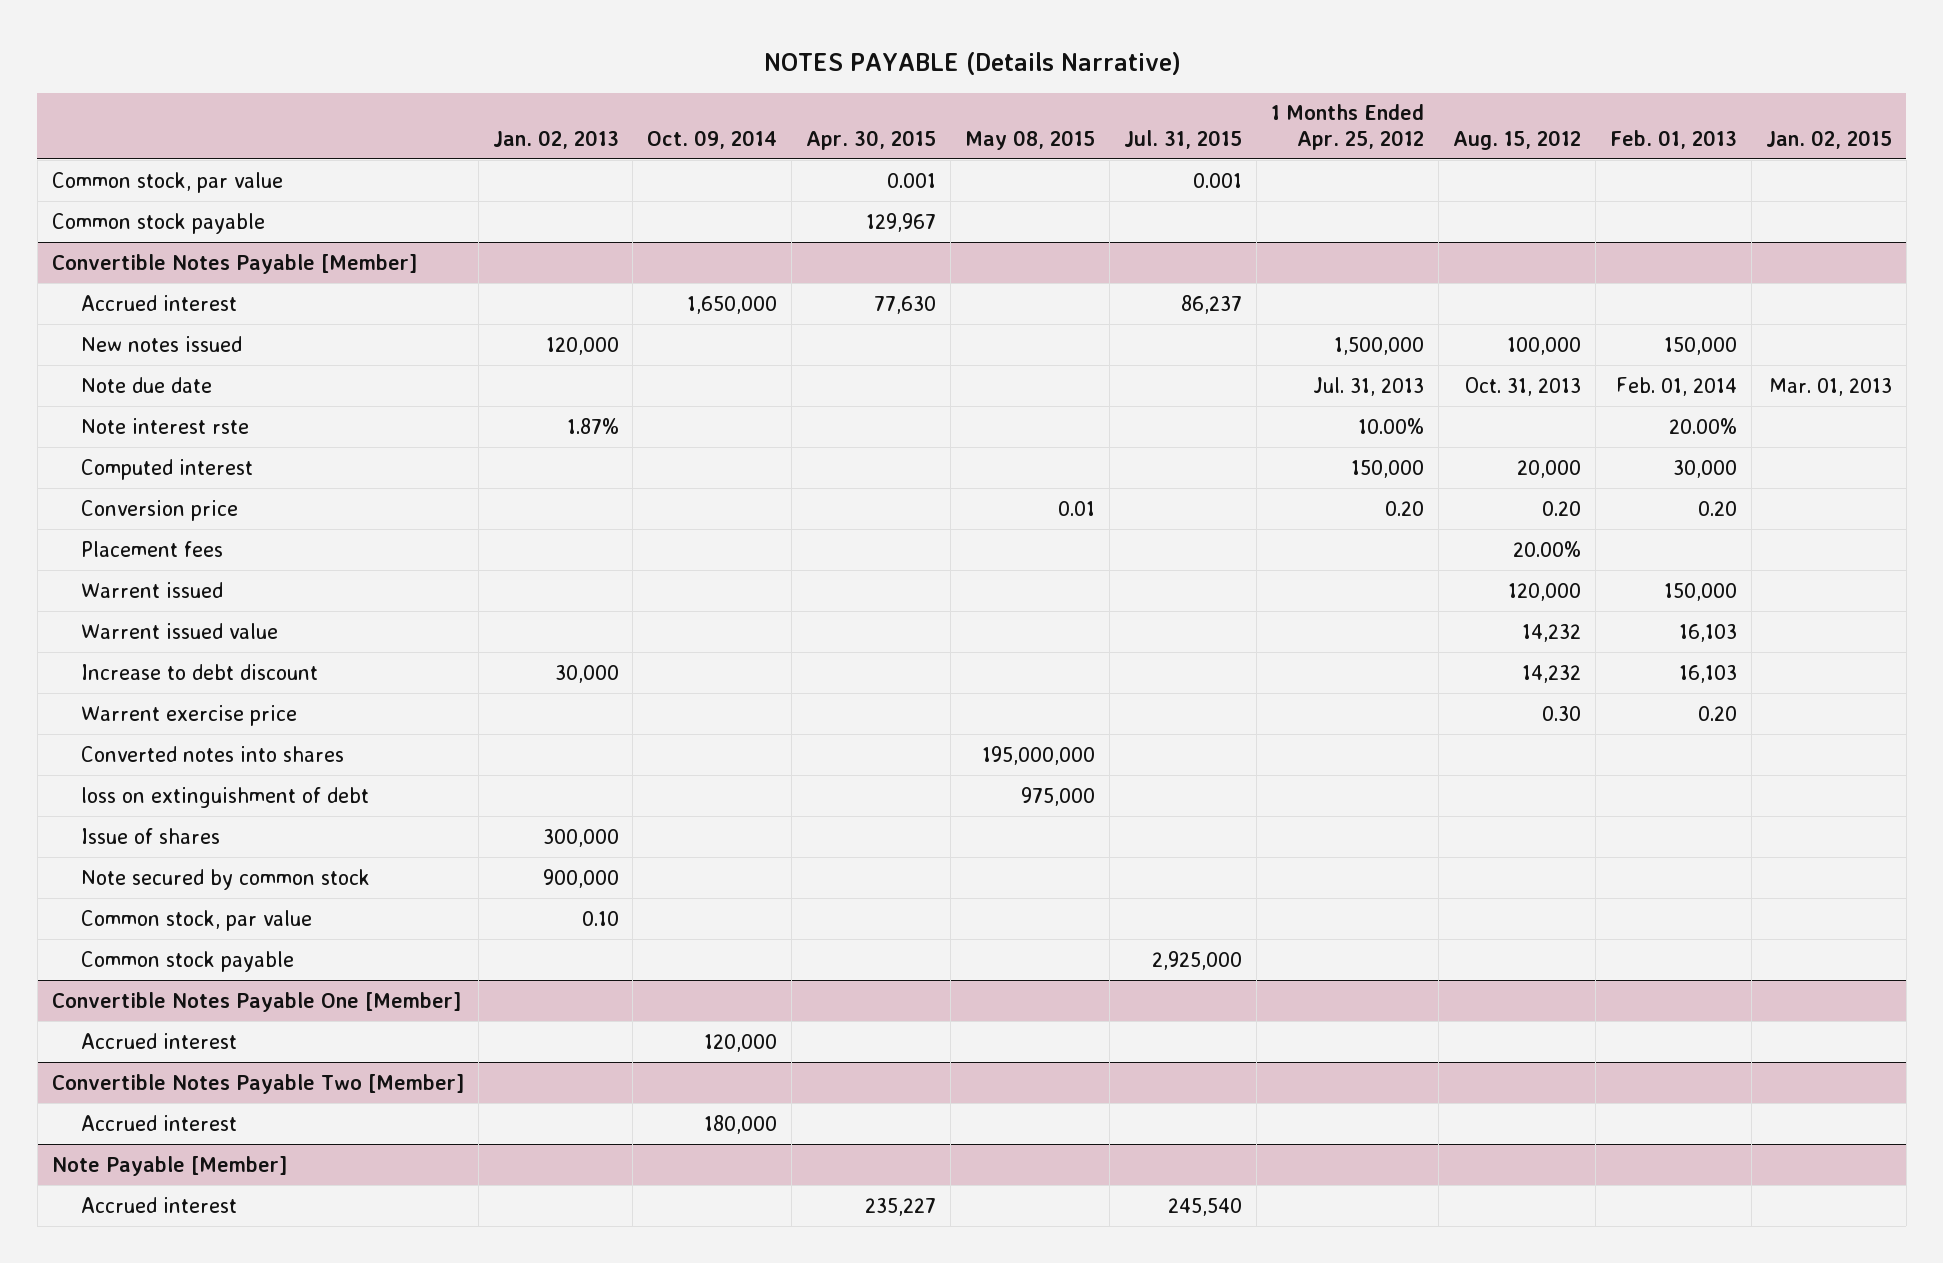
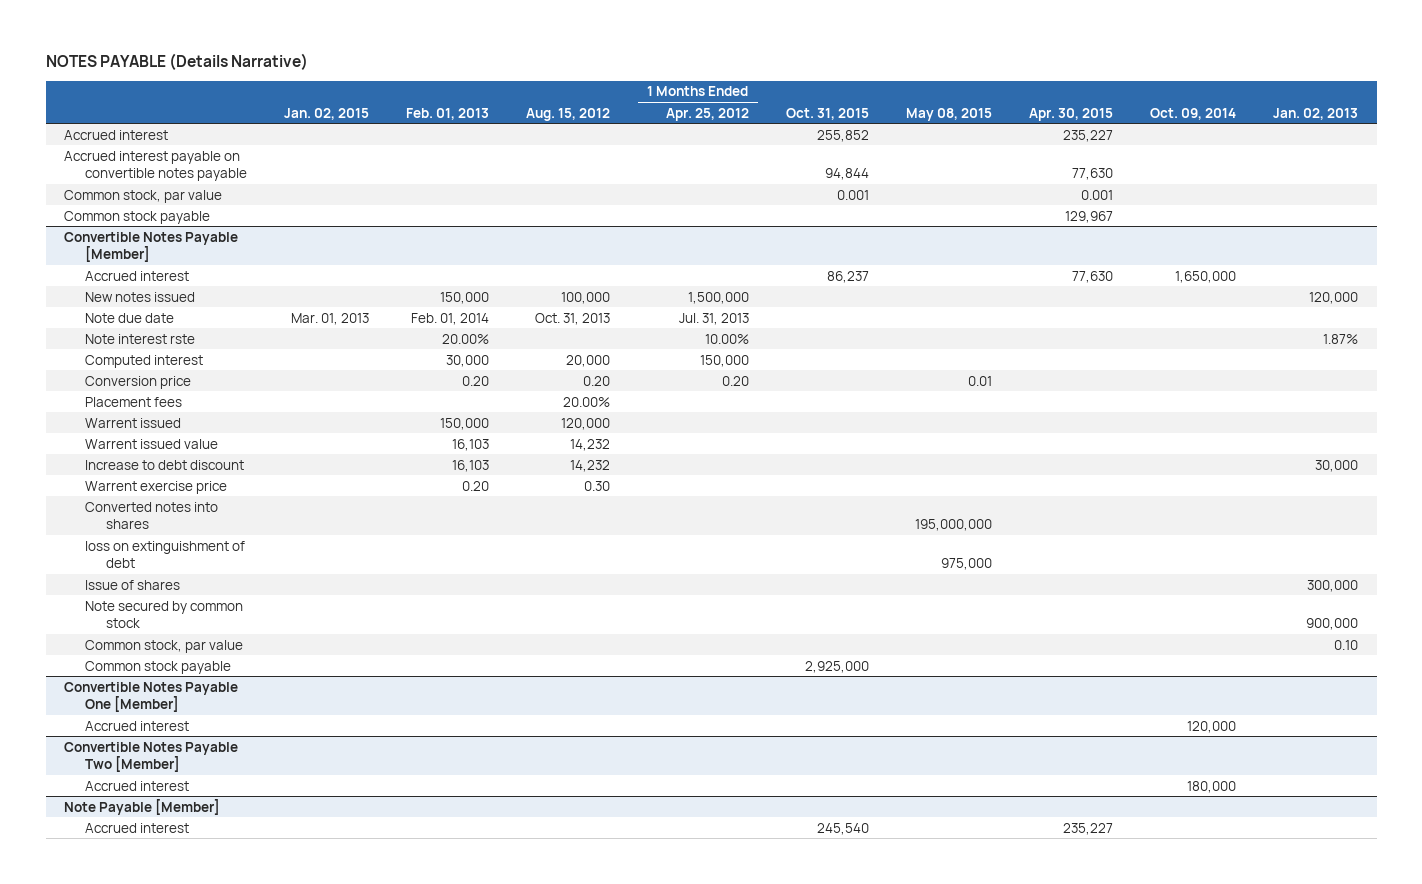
- | Jan. 02, 2013 | Oct. 09, 2014 | Apr. 30, 2015 | May 08, 2015 | Jul. 31, 2015 | 1 Months Ended Apr. 25, 2012 | Aug. 15, 2012 | Feb. 01, 2013 | Jan. 02, 2015
+ | Jan. 02, 2015 | Feb. 01, 2013 | Aug. 15, 2012 | 1 Months Ended Apr. 25, 2012 | Oct. 31, 2015 | May 08, 2015 | Apr. 30, 2015 | Oct. 09, 2014 | Jan. 02, 2013
+ Accrued interest | | | | | 255,852 | | 235,227 | |
+ Accrued interest payable on convertible notes payable | | | | | 94,844 | | 77,630 | |

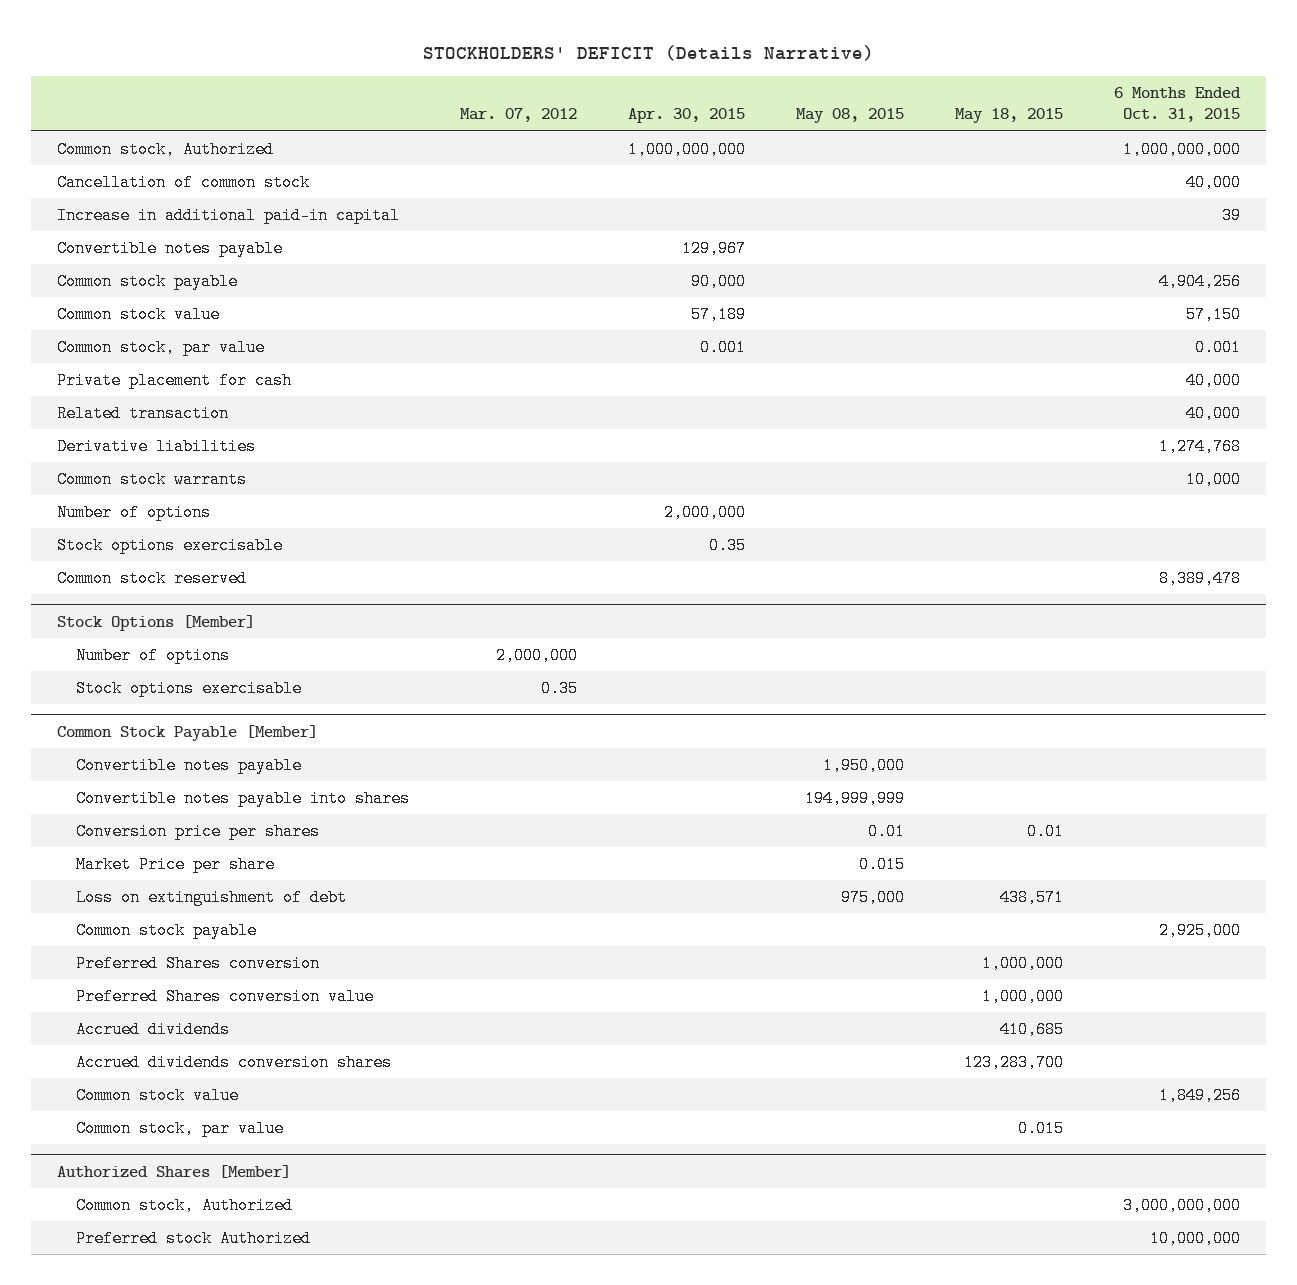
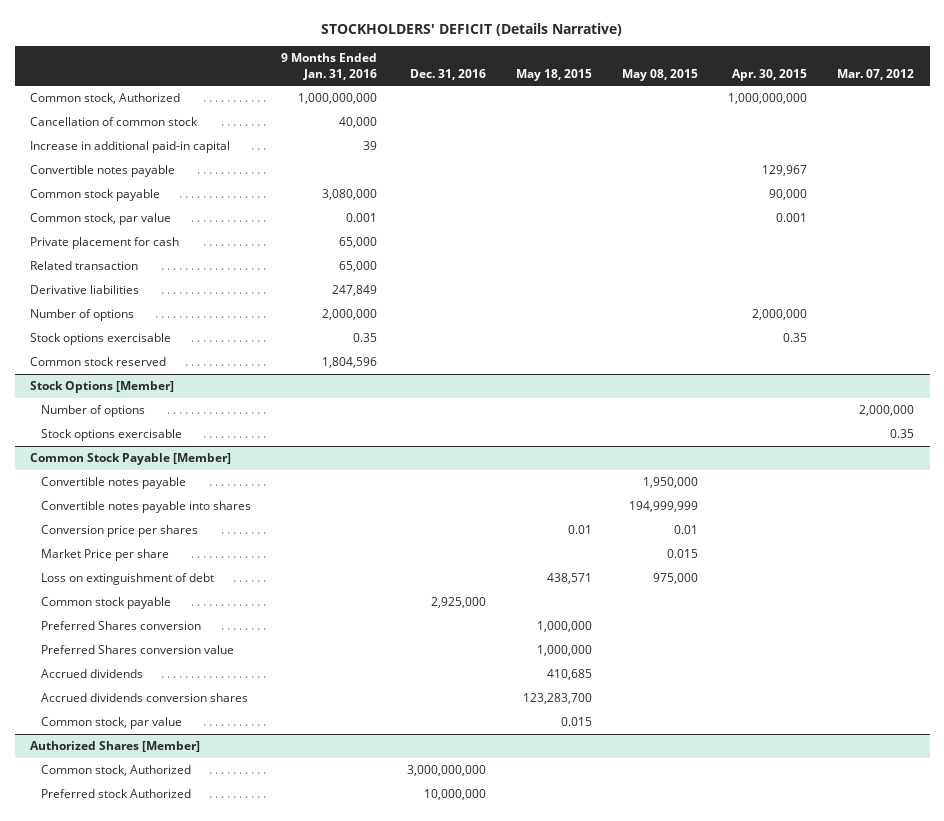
- | Mar. 07, 2012 | Apr. 30, 2015 | May 08, 2015 | May 18, 2015 | 6 Months Ended Oct. 31, 2015
+ | 9 Months Ended Jan. 31, 2016 | Dec. 31, 2016 | May 18, 2015 | May 08, 2015 | Apr. 30, 2015 | Mar. 07, 2012
- Common stock value | | 57,189 | | | 57,150
- Common stock warrants | | | | | 10,000
@ Common Stock Payable [Member]
- Common stock value | | | | | 1,849,256

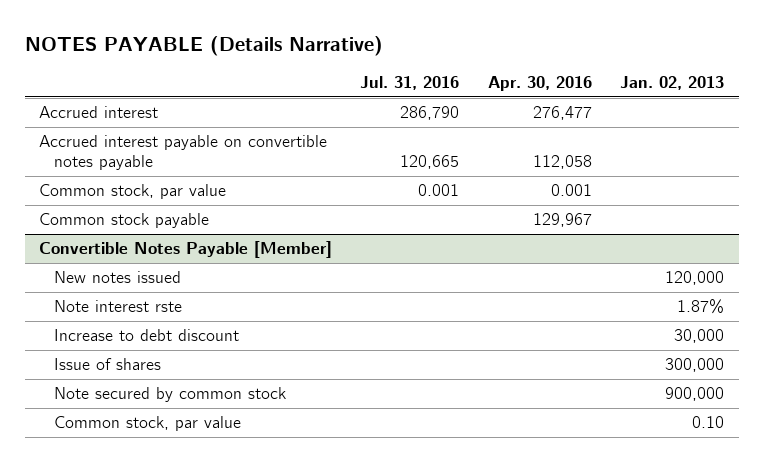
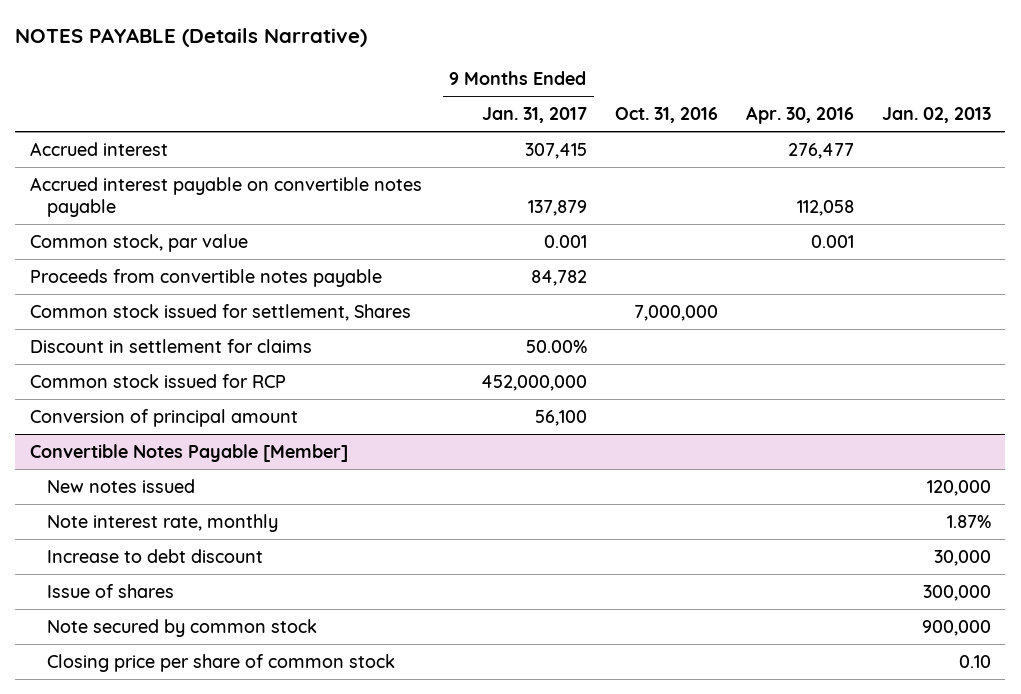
- | Jul. 31, 2016 | Apr. 30, 2016 | Jan. 02, 2013
+ | 9 Months Ended Jan. 31, 2017 | Oct. 31, 2016 | Apr. 30, 2016 | Jan. 02, 2013
- Common stock payable | | 129,967 |
+ Proceeds from convertible notes payable | 84,782 | | |
+ Common stock issued for settlement, Shares | | 7,000,000 | |
+ Discount in settlement for claims | 50.00% | | |
+ Common stock issued for RCP | 452,000,000 | | |
+ Conversion of principal amount | 56,100 | | |
@ Convertible Notes Payable [Member]
- Note interest rste | | | 1.87%
+ Note interest rate, monthly | | | | 1.87%
- Common stock, par value | | | 0.10
+ Closing price per share of common stock | | | | 0.10

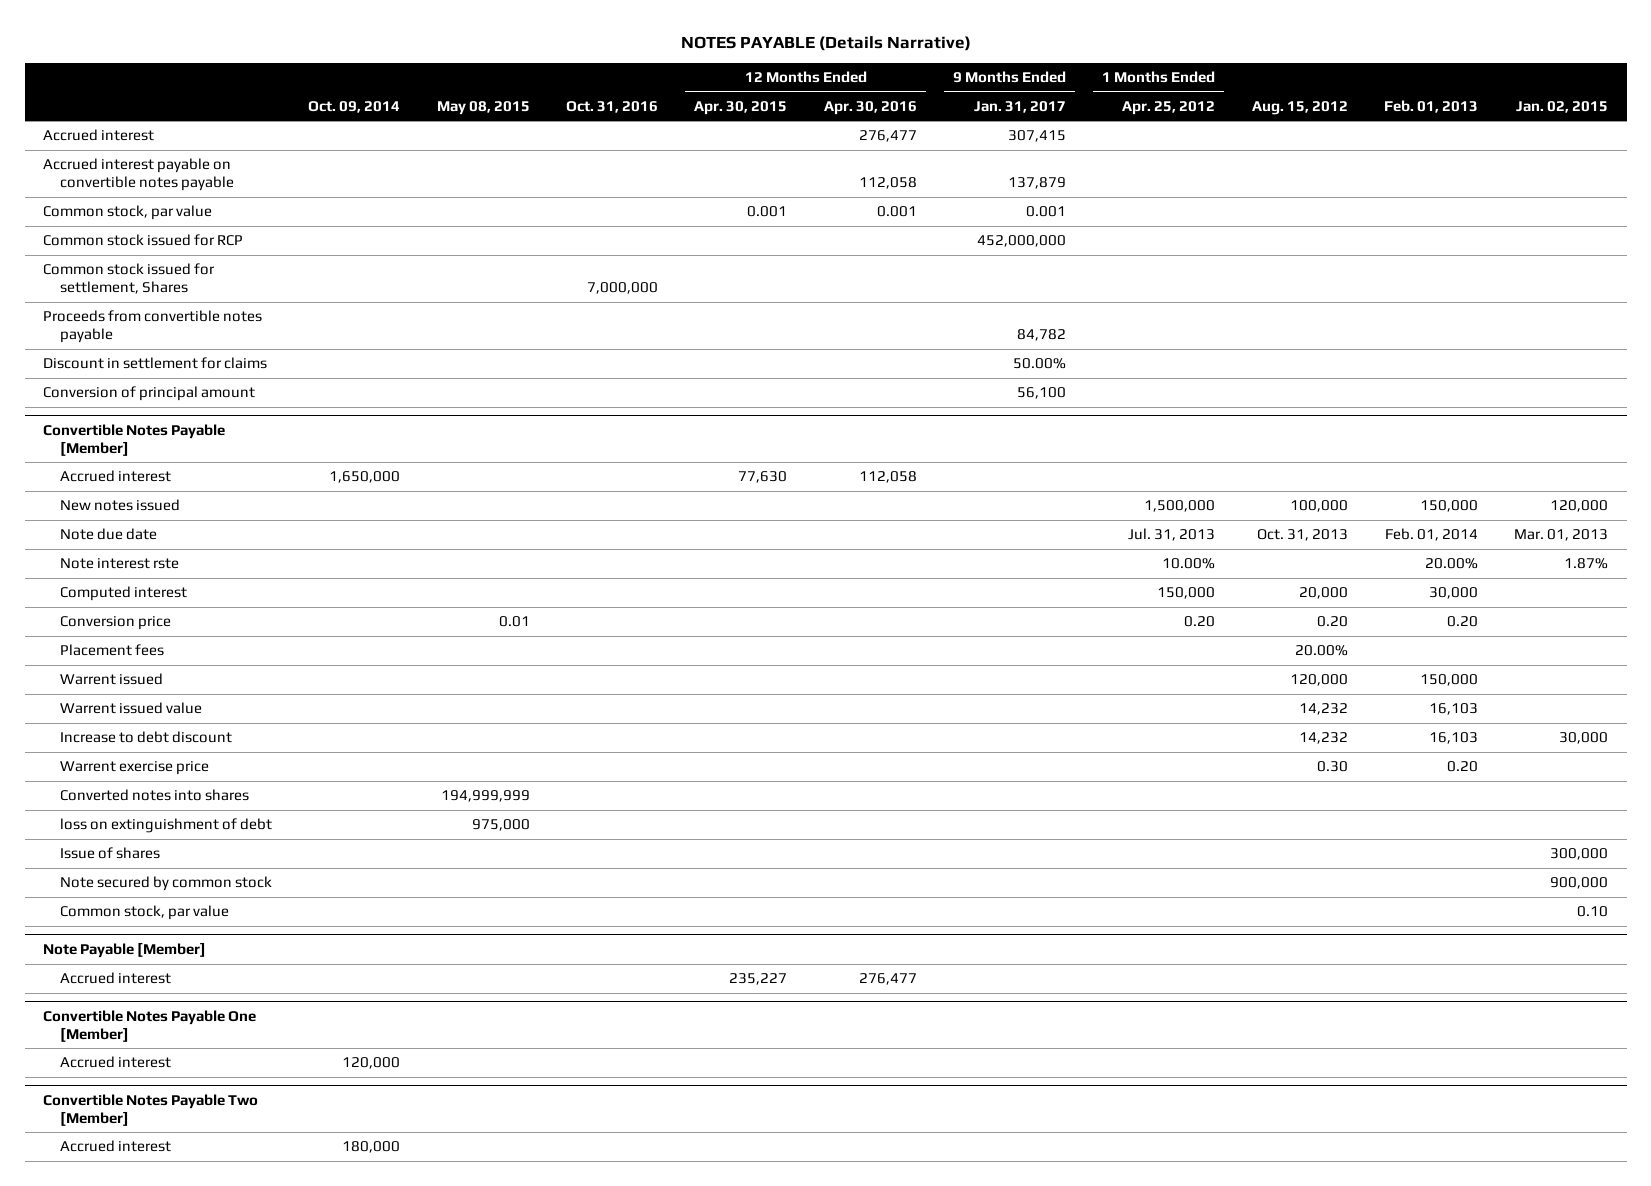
- | 9 Months Ended Jan. 31, 2017 | Oct. 31, 2016 | Apr. 30, 2016 | Jan. 02, 2013
+ | Oct. 09, 2014 | May 08, 2015 | Oct. 31, 2016 | 12 Months Ended Apr. 30, 2015 | 12 Months Ended Apr. 30, 2016 | 9 Months Ended Jan. 31, 2017 | 1 Months Ended Apr. 25, 2012 | Aug. 15, 2012 | Feb. 01, 2013 | Jan. 02, 2015
moved up: Common stock issued for RCP | | | | | | 452,000,000 | | | |
moved down: Proceeds from convertible notes payable | | | | | | 84,782 | | | |
@ Convertible Notes Payable [Member]
+ Accrued interest | 1,650,000 | | | 77,630 | 112,058 | | | | |
- Note interest rate, monthly | | | | 1.87%
+ Note due date | | | | | | | Jul. 31, 2013 | Oct. 31, 2013 | Feb. 01, 2014 | Mar. 01, 2013
+ Note interest rste | | | | | | | 10.00% | | 20.00% | 1.87%
+ Computed interest | | | | | | | 150,000 | 20,000 | 30,000 |
+ Conversion price | | 0.01 | | | | | 0.20 | 0.20 | 0.20 |
+ Placement fees | | | | | | | | 20.00% | |
+ Warrent issued | | | | | | | | 120,000 | 150,000 |
+ Warrent issued value | | | | | | | | 14,232 | 16,103 |
+ Warrent exercise price | | | | | | | | 0.30 | 0.20 |
+ Converted notes into shares | | 194,999,999 | | | | | | | |
+ loss on extinguishment of debt | | 975,000 | | | | | | | |
- Closing price per share of common stock | | | | 0.10
+ Common stock, par value | | | | | | | | | | 0.10
+ Note Payable [Member]
+ Accrued interest | | | | 235,227 | 276,477 | | | | |
+ Convertible Notes Payable One [Member]
+ Accrued interest | 120,000 | | | | | | | | |
+ Convertible Notes Payable Two [Member]
+ Accrued interest | 180,000 | | | | | | | | |

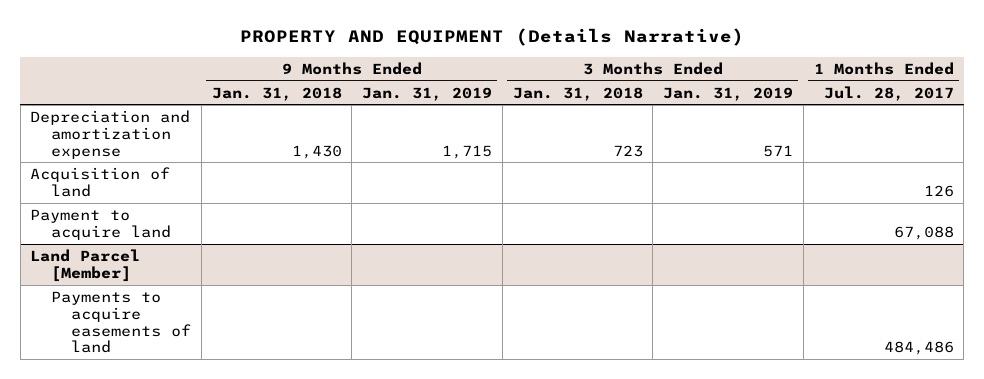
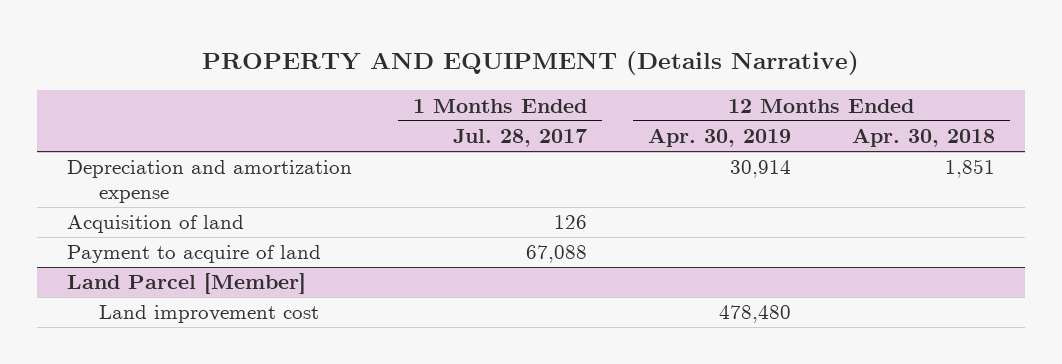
- | 9 Months Ended Jan. 31, 2018 | 9 Months Ended Jan. 31, 2019 | 3 Months Ended Jan. 31, 2018 | 3 Months Ended Jan. 31, 2019 | 1 Months Ended Jul. 28, 2017
+ | 1 Months Ended Jul. 28, 2017 | 12 Months Ended Apr. 30, 2019 | 12 Months Ended Apr. 30, 2018
- Payment to acquire land | | | | | 67,088
+ Payment to acquire of land | 67,088 | |
@ Land Parcel [Member]
- Payments to acquire easements of land | | | | | 484,486
+ Land improvement cost | | 478,480 |

